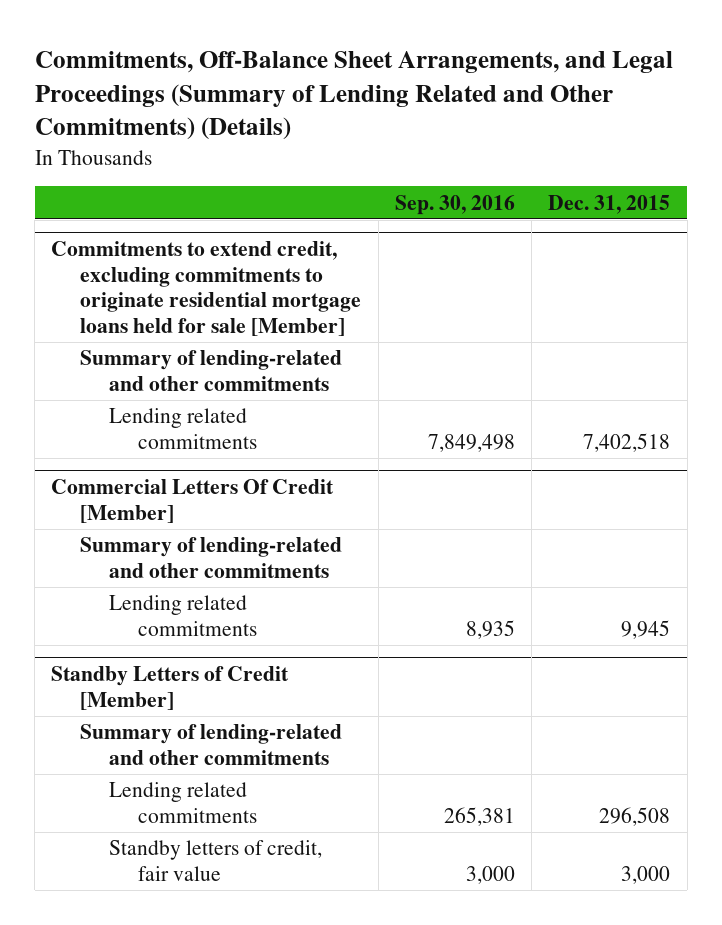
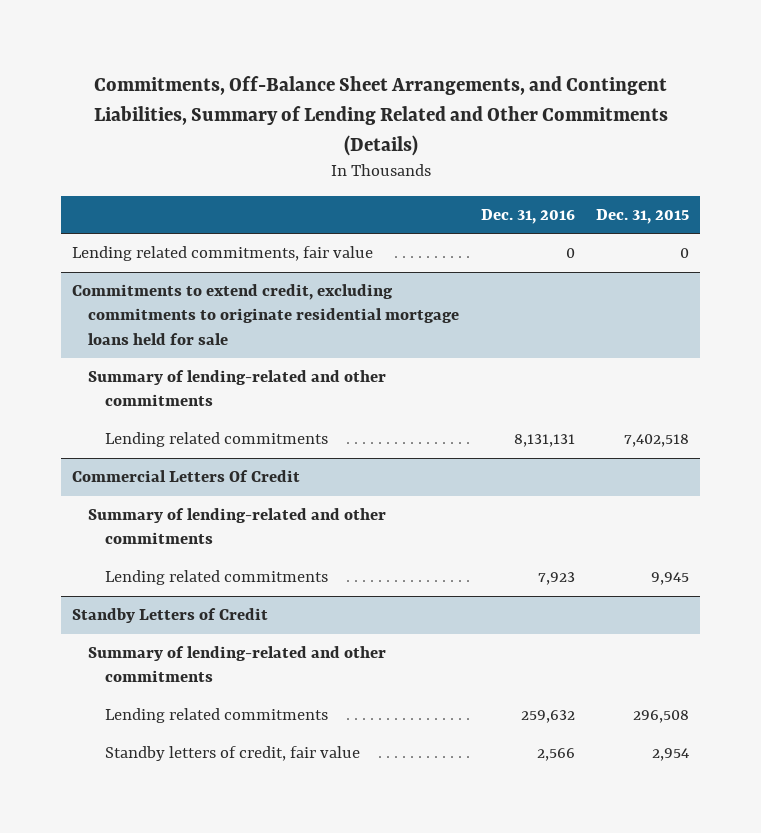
- Commitments, Off-Balance Sheet Arrangements, and Legal Proceedings (Summary of Lending Related and Other Commitments) (Details)
+ Commitments, Off-Balance Sheet Arrangements, and Contingent Liabilities, Summary of Lending Related and Other Commitments (Details)
- | Sep. 30, 2016 | Dec. 31, 2015
+ | Dec. 31, 2016 | Dec. 31, 2015
- Commitments to extend credit, excluding commitments to originate residential mortgage loans held for sale [Member]
+ Lending related commitments, fair value | 0 | 0
+ Commitments to extend credit, excluding commitments to originate residential mortgage loans held for sale
- Commercial Letters Of Credit [Member]
+ Commercial Letters Of Credit
- Standby Letters of Credit [Member]
+ Standby Letters of Credit
- Standby letters of credit, fair value | 3,000 | 3,000
+ Standby letters of credit, fair value | 2,566 | 2,954

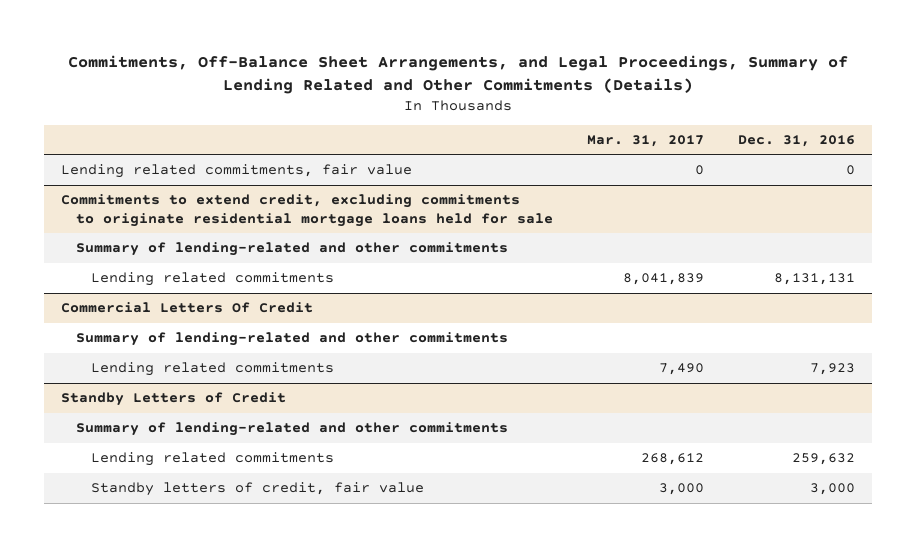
- Commitments, Off-Balance Sheet Arrangements, and Contingent Liabilities, Summary of Lending Related and Other Commitments (Details)
+ Commitments, Off-Balance Sheet Arrangements, and Legal Proceedings, Summary of Lending Related and Other Commitments (Details)
- | Dec. 31, 2016 | Dec. 31, 2015
+ | Mar. 31, 2017 | Dec. 31, 2016
@ Standby Letters of Credit
- Standby letters of credit, fair value | 2,566 | 2,954
+ Standby letters of credit, fair value | 3,000 | 3,000

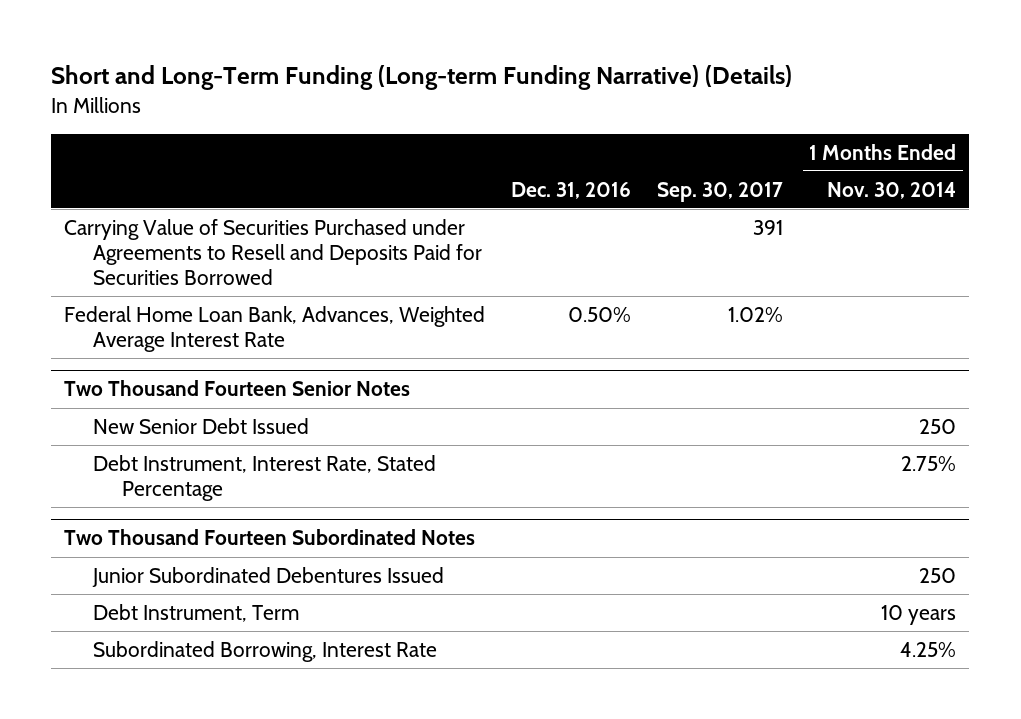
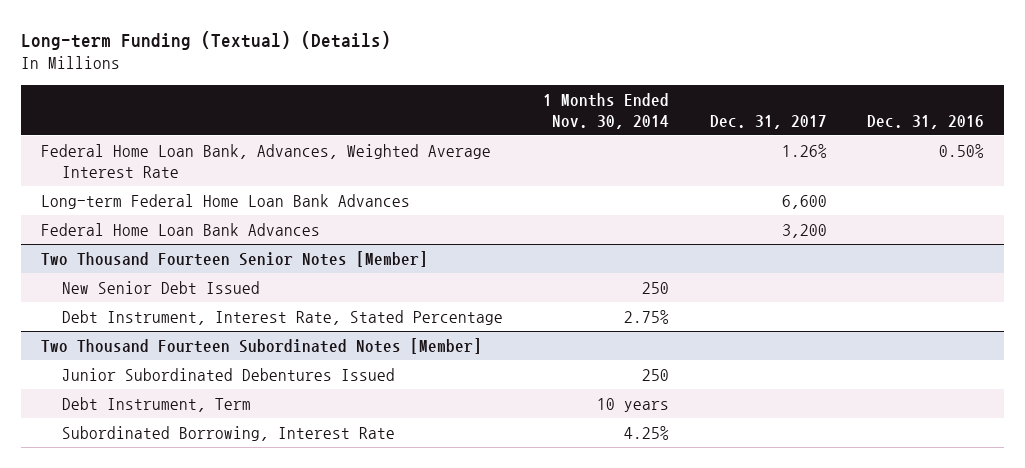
- Short and Long-Term Funding (Long-term Funding Narrative) (Details)
+ Long-term Funding (Textual) (Details)
- | Dec. 31, 2016 | Sep. 30, 2017 | 1 Months Ended Nov. 30, 2014
+ | 1 Months Ended Nov. 30, 2014 | Dec. 31, 2017 | Dec. 31, 2016
- Carrying Value of Securities Purchased under Agreements to Resell and Deposits Paid for Securities Borrowed | | 391 |
- Two Thousand Fourteen Senior Notes
+ Long-term Federal Home Loan Bank Advances | | 6,600 |
+ Federal Home Loan Bank Advances | | 3,200 |
+ Two Thousand Fourteen Senior Notes [Member]
- Two Thousand Fourteen Subordinated Notes
+ Two Thousand Fourteen Subordinated Notes [Member]

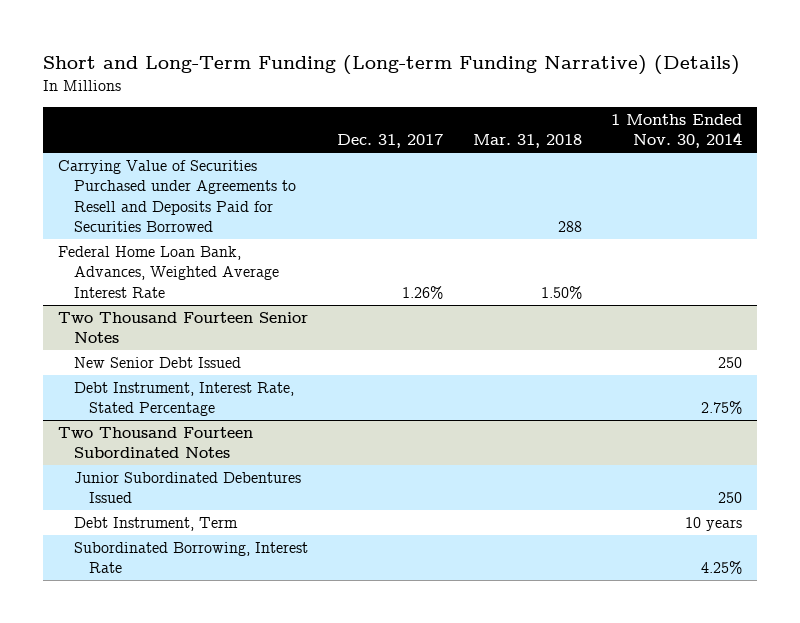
- Long-term Funding (Textual) (Details)
+ Short and Long-Term Funding (Long-term Funding Narrative) (Details)
- | 1 Months Ended Nov. 30, 2014 | Dec. 31, 2017 | Dec. 31, 2016
+ | Dec. 31, 2017 | Mar. 31, 2018 | 1 Months Ended Nov. 30, 2014
+ Carrying Value of Securities Purchased under Agreements to Resell and Deposits Paid for Securities Borrowed | | 288 |
- Long-term Federal Home Loan Bank Advances | | 6,600 |
- Federal Home Loan Bank Advances | | 3,200 |
- Two Thousand Fourteen Senior Notes [Member]
+ Two Thousand Fourteen Senior Notes
- Two Thousand Fourteen Subordinated Notes [Member]
+ Two Thousand Fourteen Subordinated Notes

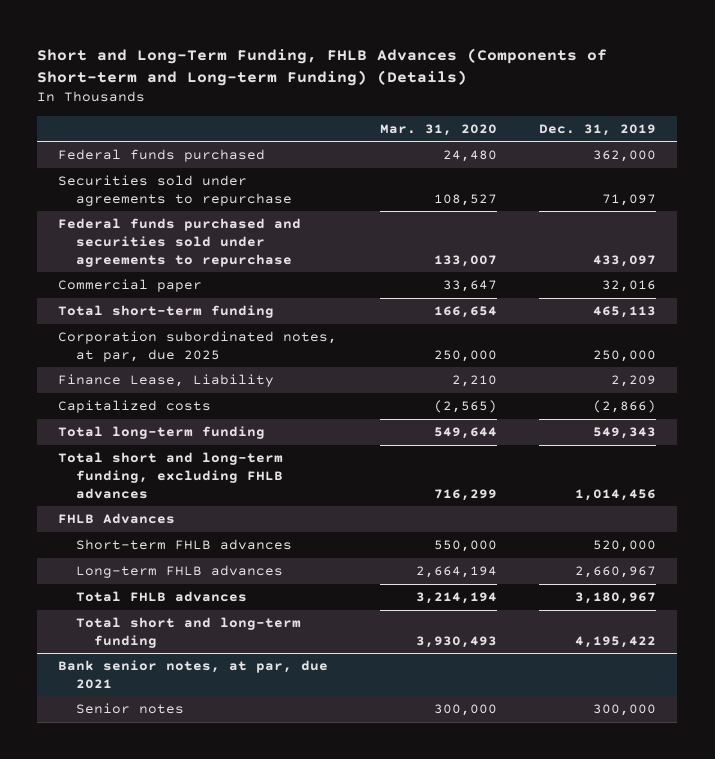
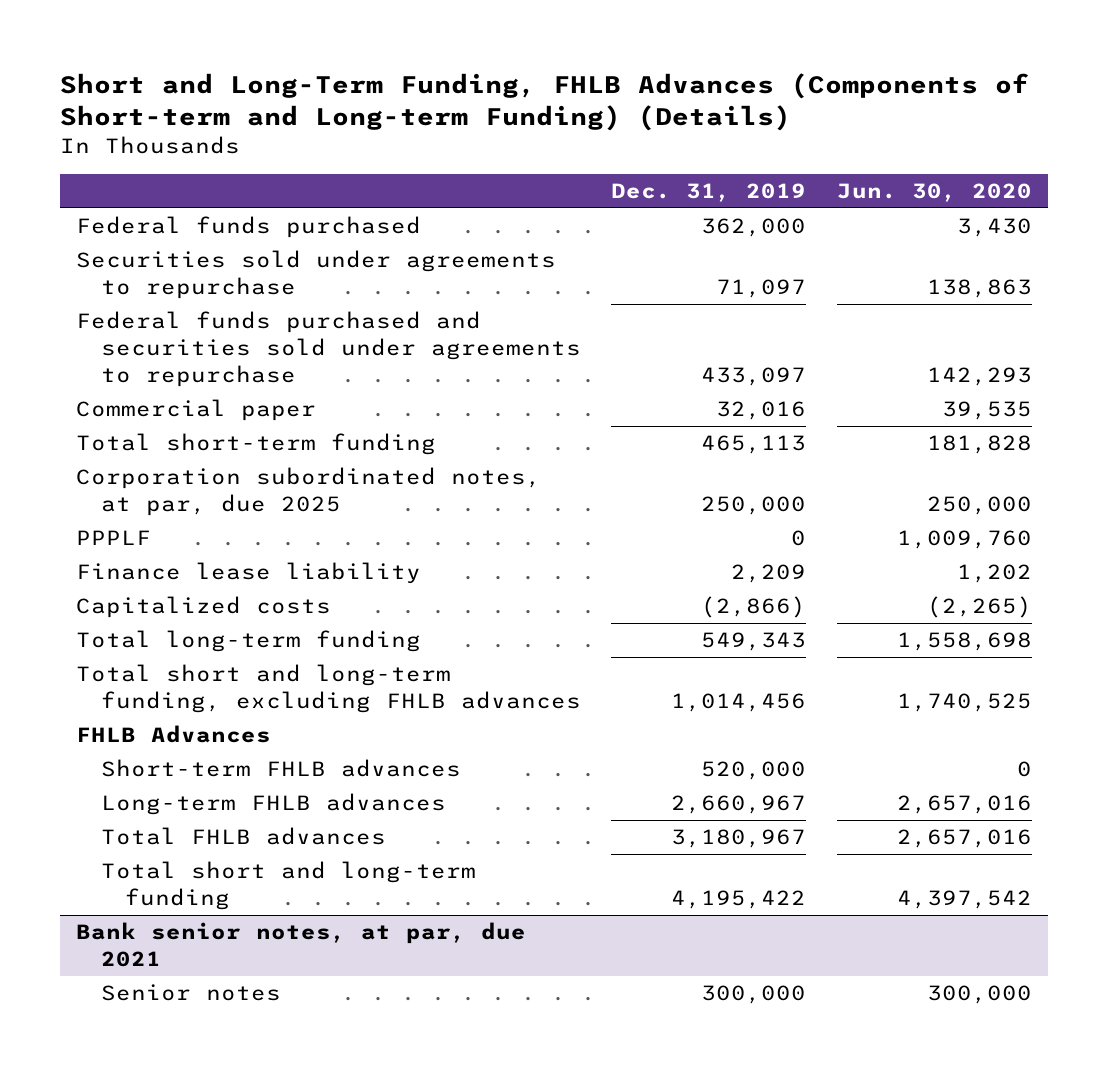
- | Mar. 31, 2020 | Dec. 31, 2019
+ | Dec. 31, 2019 | Jun. 30, 2020
- Finance Lease, Liability | 2,210 | 2,209
+ PPPLF | 0 | 1,009,760
+ Finance lease liability | 2,209 | 1,202

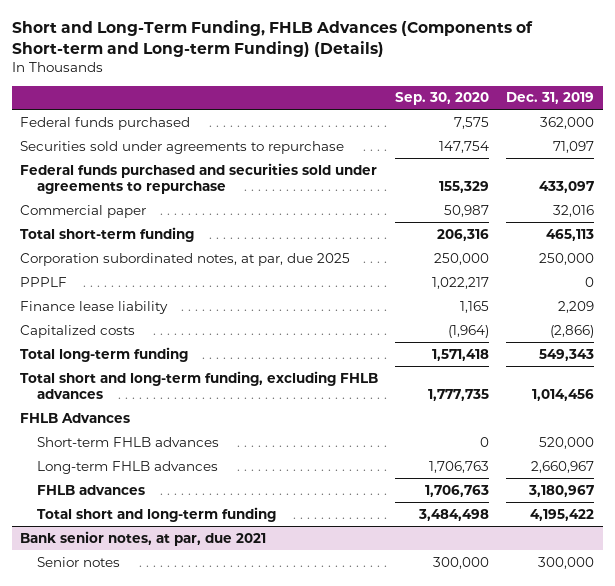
- | Dec. 31, 2019 | Jun. 30, 2020
+ | Sep. 30, 2020 | Dec. 31, 2019
- Total FHLB advances | 3,180,967 | 2,657,016
+ FHLB advances | 1,706,763 | 3,180,967

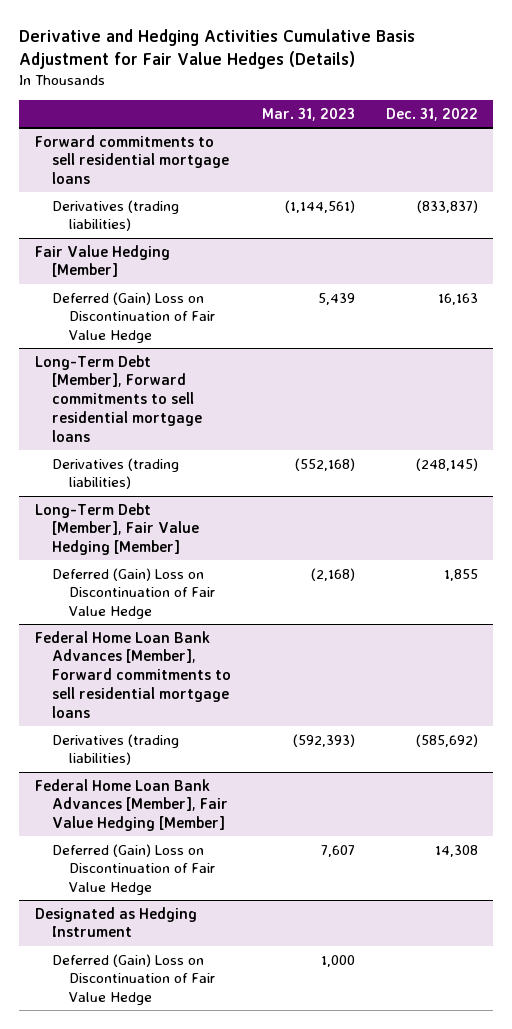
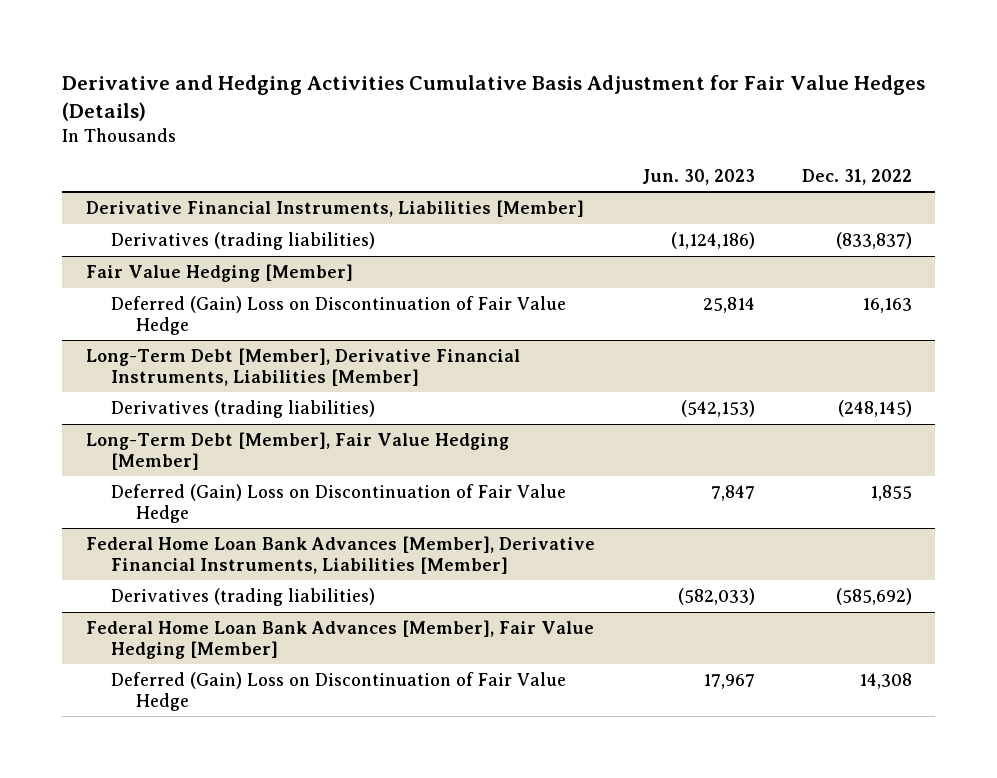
- | Mar. 31, 2023 | Dec. 31, 2022
+ | Jun. 30, 2023 | Dec. 31, 2022
- Forward commitments to sell residential mortgage loans
+ Derivative Financial Instruments, Liabilities [Member]
- Long-Term Debt [Member], Forward commitments to sell residential mortgage loans
+ Long-Term Debt [Member], Derivative Financial Instruments, Liabilities [Member]
- Federal Home Loan Bank Advances [Member], Forward commitments to sell residential mortgage loans
+ Federal Home Loan Bank Advances [Member], Derivative Financial Instruments, Liabilities [Member]
- Designated as Hedging Instrument
- Deferred (Gain) Loss on Discontinuation of Fair Value Hedge | 1,000 |

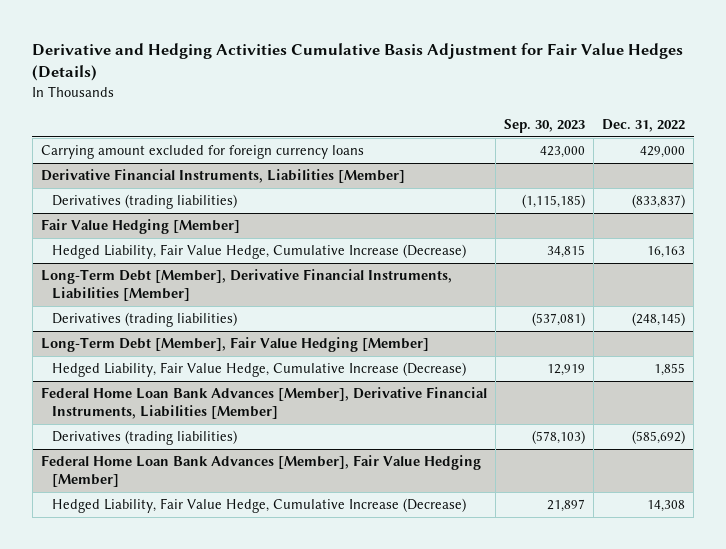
- | Jun. 30, 2023 | Dec. 31, 2022
+ | Sep. 30, 2023 | Dec. 31, 2022
+ Carrying amount excluded for foreign currency loans | 423,000 | 429,000
@ Fair Value Hedging [Member]
- Deferred (Gain) Loss on Discontinuation of Fair Value Hedge | 25,814 | 16,163
+ Hedged Liability, Fair Value Hedge, Cumulative Increase (Decrease) | 34,815 | 16,163
@ Long-Term Debt [Member], Fair Value Hedging [Member]
- Deferred (Gain) Loss on Discontinuation of Fair Value Hedge | 7,847 | 1,855
+ Hedged Liability, Fair Value Hedge, Cumulative Increase (Decrease) | 12,919 | 1,855
@ Federal Home Loan Bank Advances [Member], Fair Value Hedging [Member]
- Deferred (Gain) Loss on Discontinuation of Fair Value Hedge | 17,967 | 14,308
+ Hedged Liability, Fair Value Hedge, Cumulative Increase (Decrease) | 21,897 | 14,308

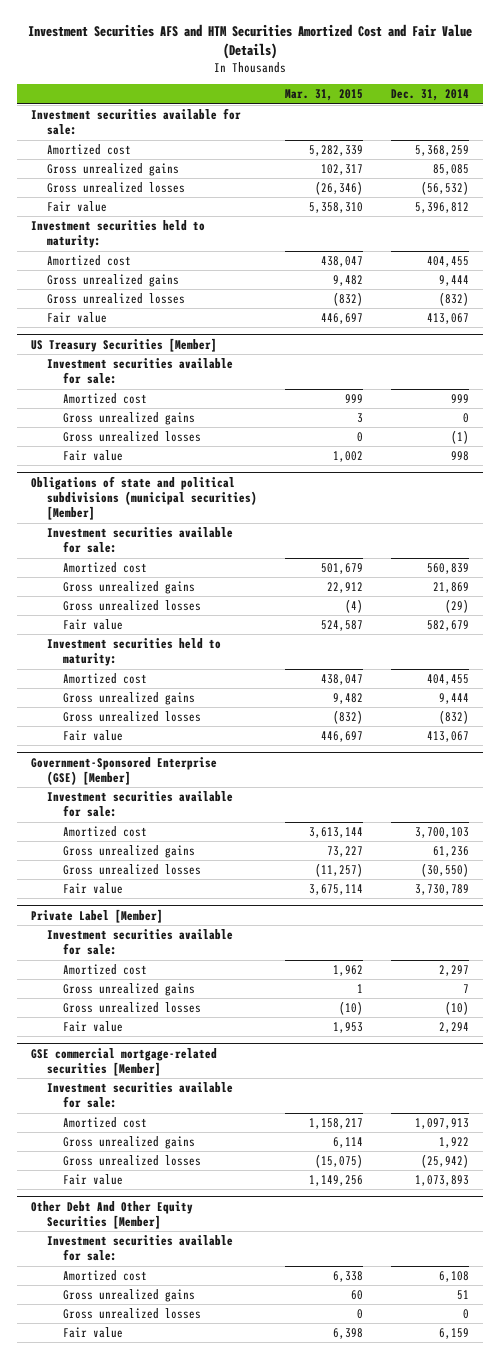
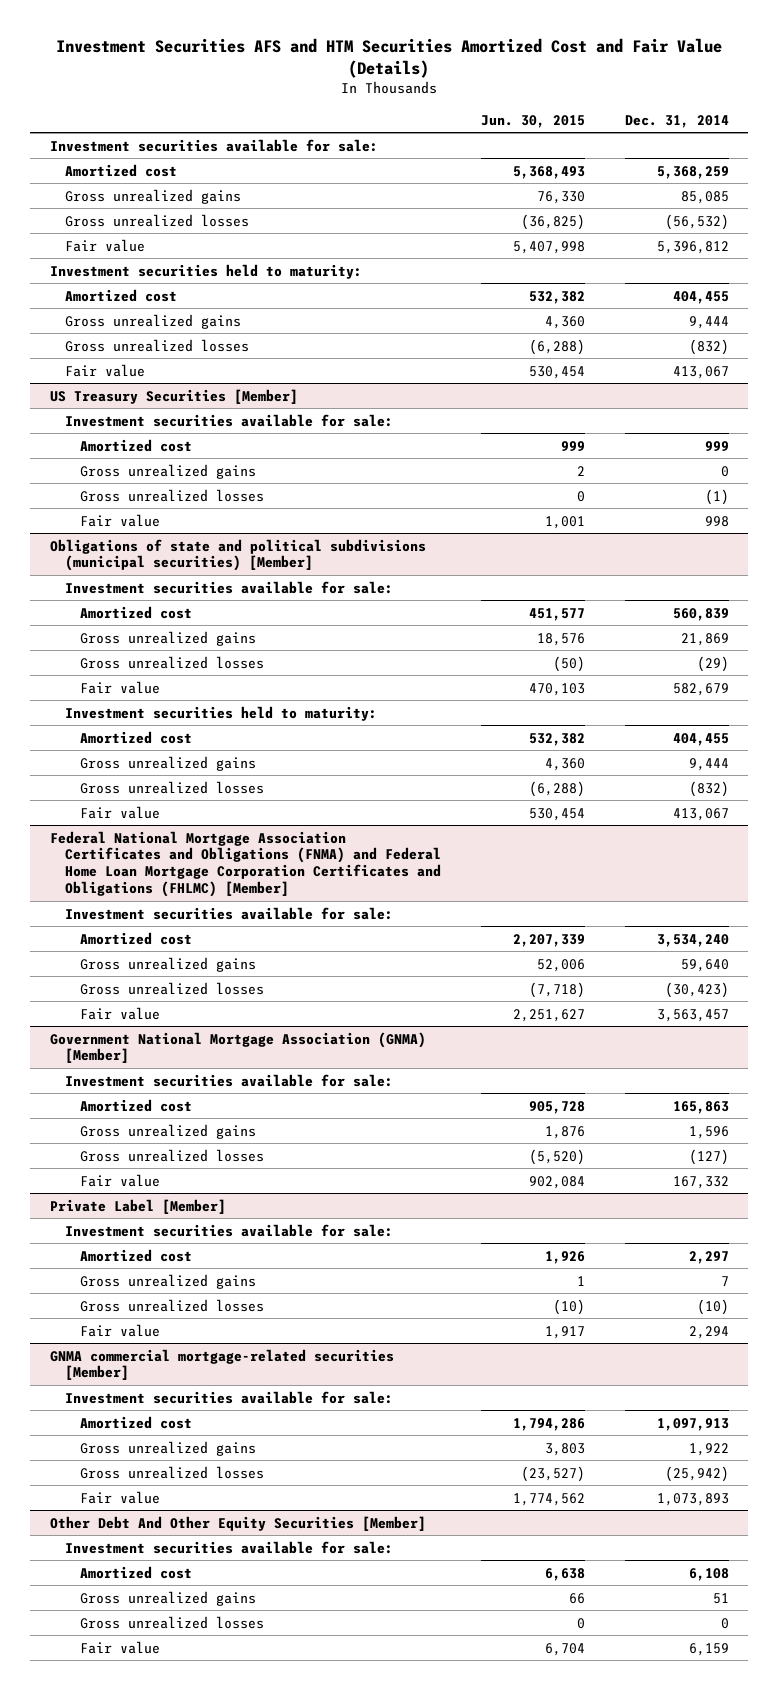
- | Mar. 31, 2015 | Dec. 31, 2014
+ | Jun. 30, 2015 | Dec. 31, 2014
- Government-Sponsored Enterprise (GSE) [Member]
+ Federal National Mortgage Association Certificates and Obligations (FNMA) and Federal Home Loan Mortgage Corporation Certificates and Obligations (FHLMC) [Member]
- Amortized cost | 3,613,144 | 3,700,103
- Gross unrealized gains | 73,227 | 61,236
- Gross unrealized losses | (11,257) | (30,550)
- Fair value | 3,675,114 | 3,730,789
+ Amortized cost | 2,207,339 | 3,534,240
+ Gross unrealized gains | 52,006 | 59,640
+ Gross unrealized losses | (7,718) | (30,423)
+ Fair value | 2,251,627 | 3,563,457
+ Government National Mortgage Association (GNMA) [Member]
+ Investment securities available for sale:
+ Amortized cost | 905,728 | 165,863
+ Gross unrealized gains | 1,876 | 1,596
+ Gross unrealized losses | (5,520) | (127)
+ Fair value | 902,084 | 167,332
- GSE commercial mortgage-related securities [Member]
+ GNMA commercial mortgage-related securities [Member]

